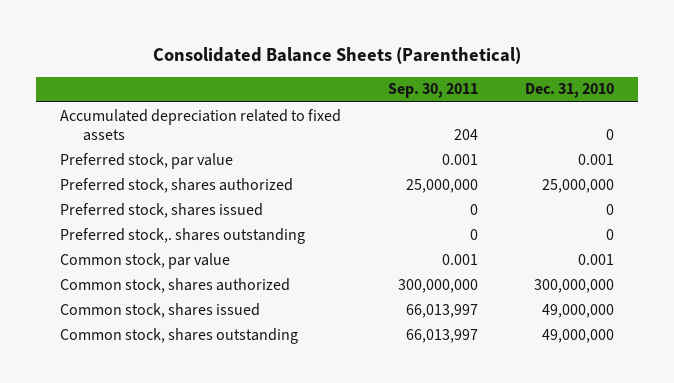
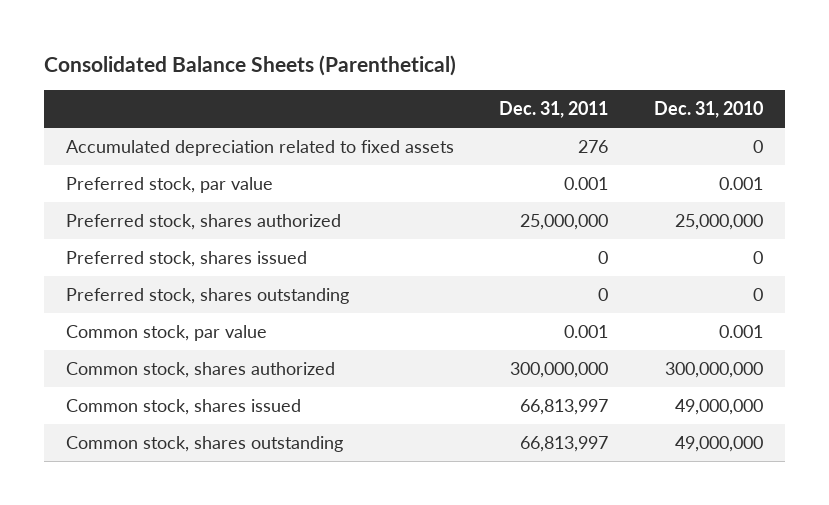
- | Sep. 30, 2011 | Dec. 31, 2010
+ | Dec. 31, 2011 | Dec. 31, 2010
- Preferred stock,. shares outstanding | 0 | 0
+ Preferred stock, shares outstanding | 0 | 0

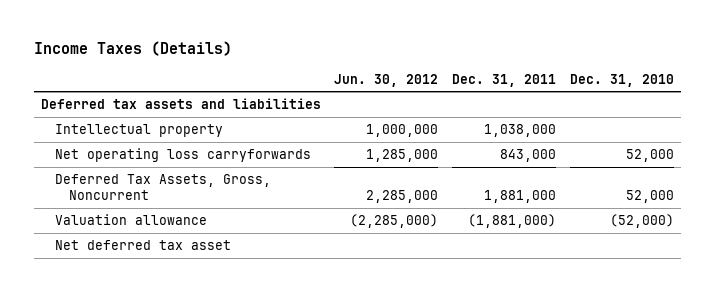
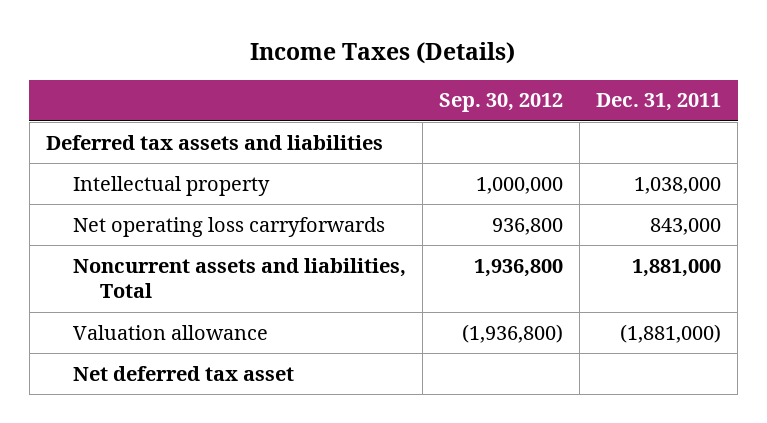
- | Jun. 30, 2012 | Dec. 31, 2011 | Dec. 31, 2010
+ | Sep. 30, 2012 | Dec. 31, 2011
- Deferred Tax Assets, Gross, Noncurrent | 2,285,000 | 1,881,000 | 52,000
+ Noncurrent assets and liabilities, Total | 1,936,800 | 1,881,000

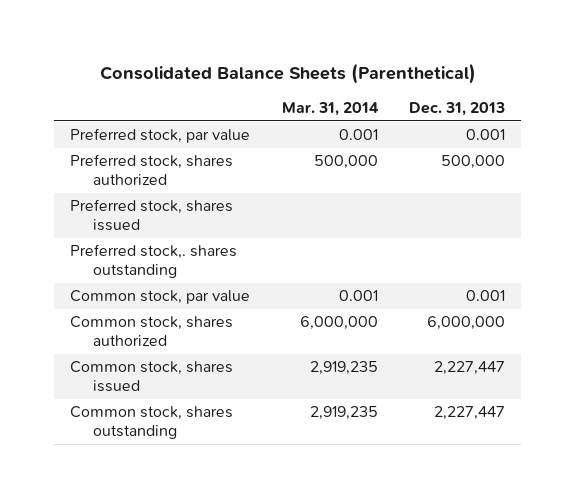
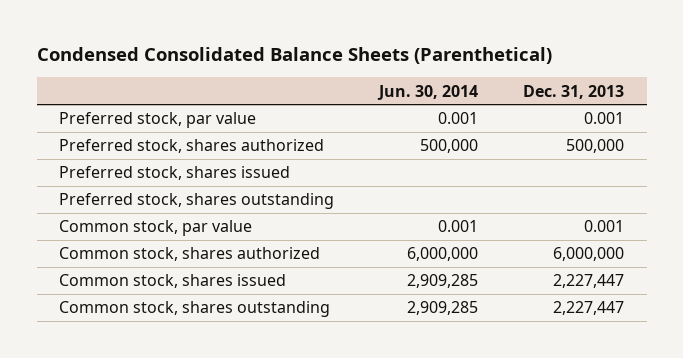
- Consolidated Balance Sheets (Parenthetical)
+ Condensed Consolidated Balance Sheets (Parenthetical)
- | Mar. 31, 2014 | Dec. 31, 2013
+ | Jun. 30, 2014 | Dec. 31, 2013
- Preferred stock,. shares outstanding
+ Preferred stock, shares outstanding

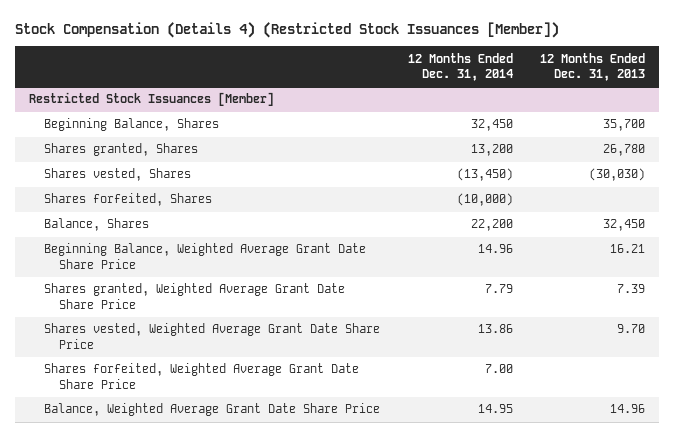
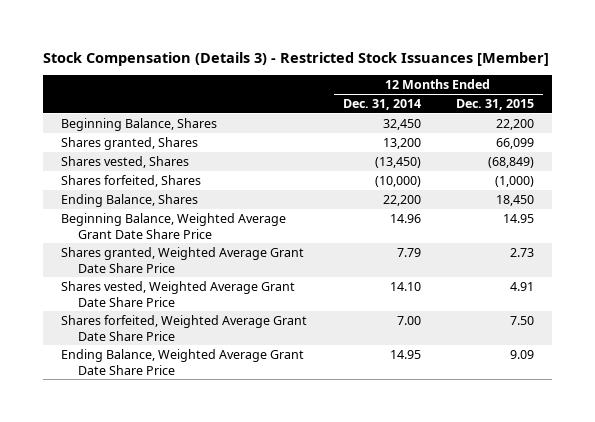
- Stock Compensation (Details 4) (Restricted Stock Issuances [Member])
+ Stock Compensation (Details 3) - Restricted Stock Issuances [Member]
- | 12 Months Ended Dec. 31, 2014 | 12 Months Ended Dec. 31, 2013
+ | 12 Months Ended Dec. 31, 2014 | 12 Months Ended Dec. 31, 2015
- Restricted Stock Issuances [Member]
- Balance, Shares | 22,200 | 32,450
+ Ending Balance, Shares | 22,200 | 18,450
- Shares vested, Weighted Average Grant Date Share Price | 13.86 | 9.70
+ Shares vested, Weighted Average Grant Date Share Price | 14.10 | 4.91
- Balance, Weighted Average Grant Date Share Price | 14.95 | 14.96
+ Ending Balance, Weighted Average Grant Date Share Price | 14.95 | 9.09

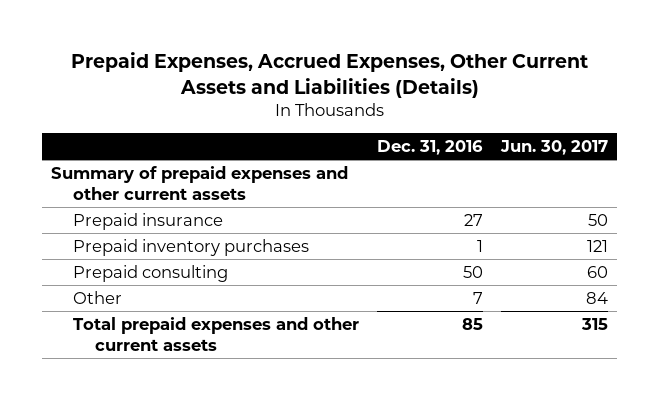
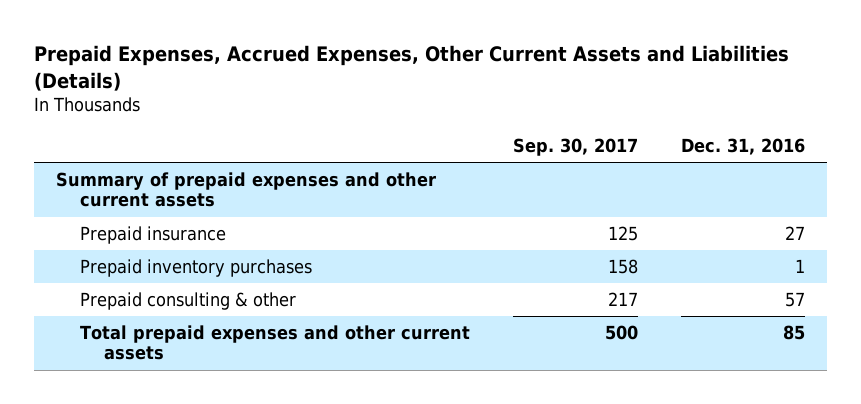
- | Dec. 31, 2016 | Jun. 30, 2017
+ | Sep. 30, 2017 | Dec. 31, 2016
- Prepaid consulting | 50 | 60
- Other | 7 | 84
+ Prepaid consulting & other | 217 | 57

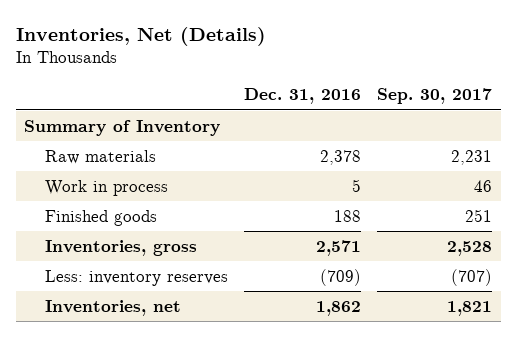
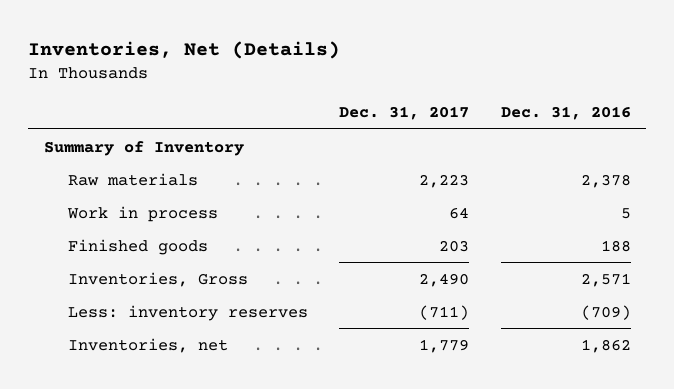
- | Dec. 31, 2016 | Sep. 30, 2017
+ | Dec. 31, 2017 | Dec. 31, 2016
- Inventories, gross | 2,571 | 2,528
+ Inventories, Gross | 2,490 | 2,571

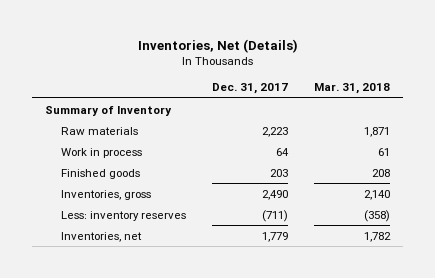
- | Dec. 31, 2017 | Dec. 31, 2016
+ | Dec. 31, 2017 | Mar. 31, 2018
- Inventories, Gross | 2,490 | 2,571
+ Inventories, gross | 2,490 | 2,140

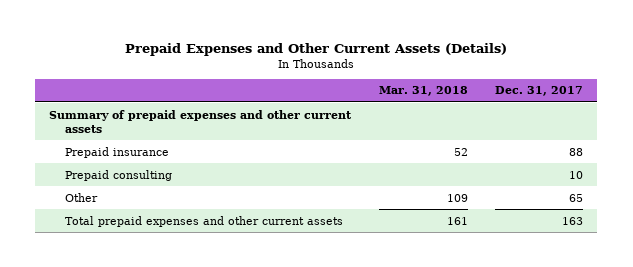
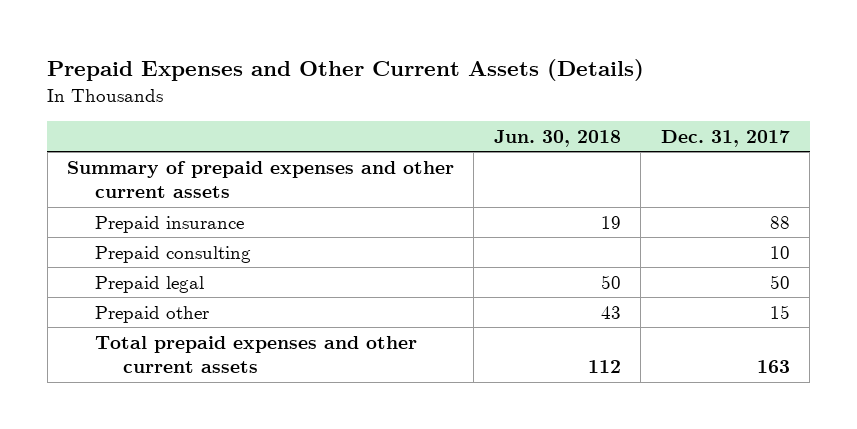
- | Mar. 31, 2018 | Dec. 31, 2017
+ | Jun. 30, 2018 | Dec. 31, 2017
- Other | 109 | 65
+ Prepaid legal | 50 | 50
+ Prepaid other | 43 | 15

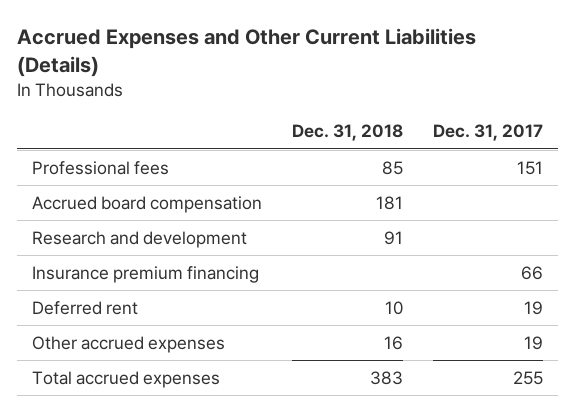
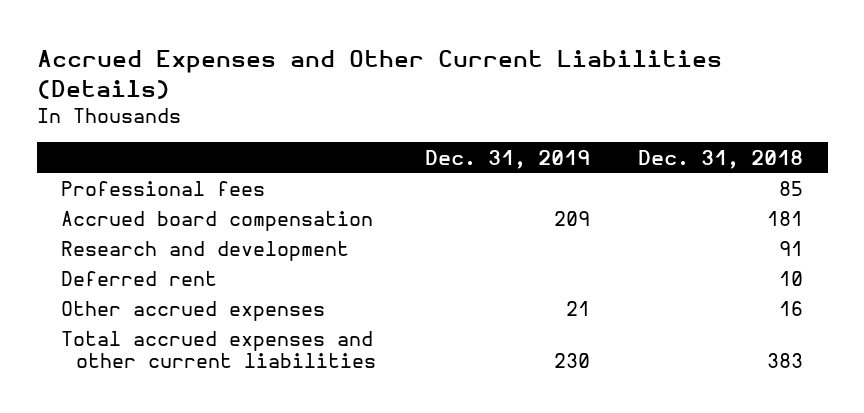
- | Dec. 31, 2018 | Dec. 31, 2017
+ | Dec. 31, 2019 | Dec. 31, 2018
- Insurance premium financing | | 66
- Total accrued expenses | 383 | 255
+ Total accrued expenses and other current liabilities | 230 | 383

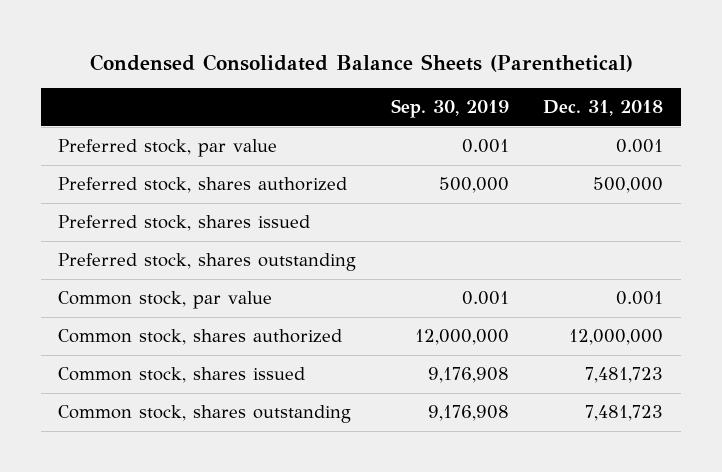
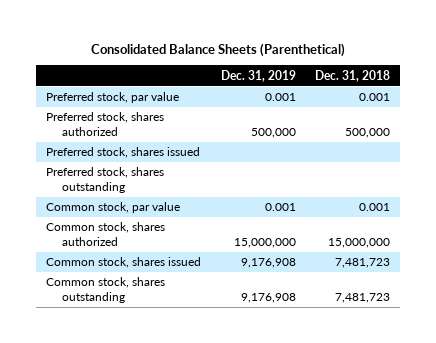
- Condensed Consolidated Balance Sheets (Parenthetical)
+ Consolidated Balance Sheets (Parenthetical)
- | Sep. 30, 2019 | Dec. 31, 2018
+ | Dec. 31, 2019 | Dec. 31, 2018
- Common stock, shares authorized | 12,000,000 | 12,000,000
+ Common stock, shares authorized | 15,000,000 | 15,000,000

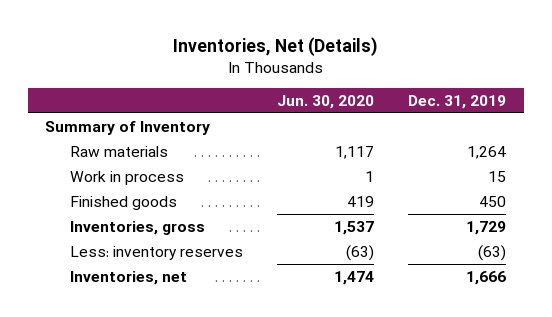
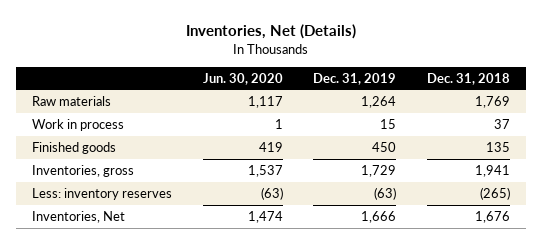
- | Jun. 30, 2020 | Dec. 31, 2019
+ | Jun. 30, 2020 | Dec. 31, 2019 | Dec. 31, 2018
- Summary of Inventory
- Inventories, net | 1,474 | 1,666
+ Inventories, Net | 1,474 | 1,666 | 1,676

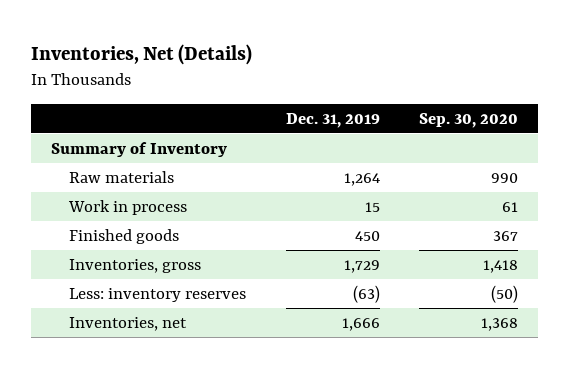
- | Jun. 30, 2020 | Dec. 31, 2019 | Dec. 31, 2018
+ | Dec. 31, 2019 | Sep. 30, 2020
+ Summary of Inventory
- Inventories, Net | 1,474 | 1,666 | 1,676
+ Inventories, net | 1,666 | 1,368

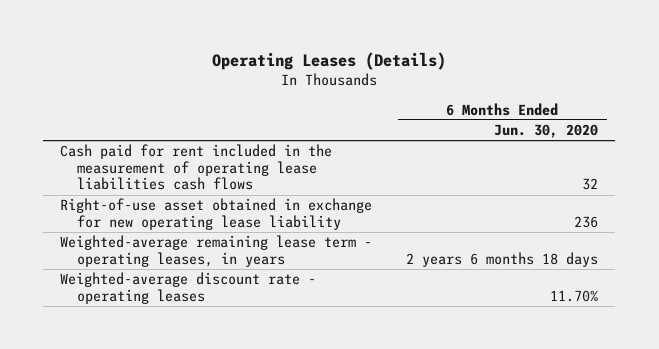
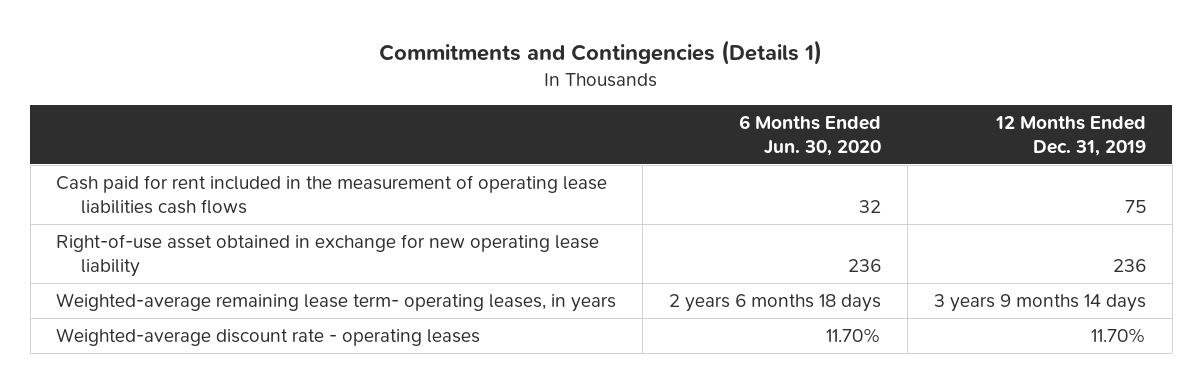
- Operating Leases (Details)
+ Commitments and Contingencies (Details 1)
- | 6 Months Ended Jun. 30, 2020
+ | 6 Months Ended Jun. 30, 2020 | 12 Months Ended Dec. 31, 2019
- Weighted-average remaining lease term - operating leases, in years | 2 years 6 months 18 days
+ Weighted-average remaining lease term- operating leases, in years | 2 years 6 months 18 days | 3 years 9 months 14 days

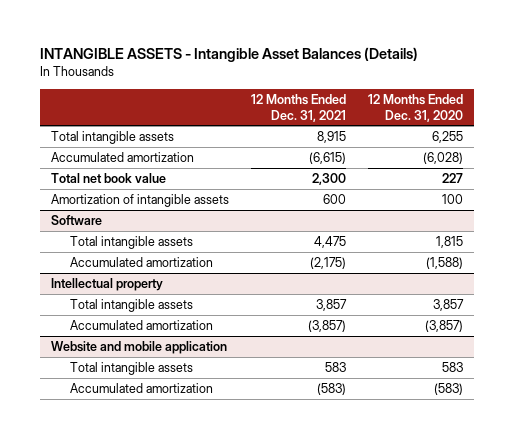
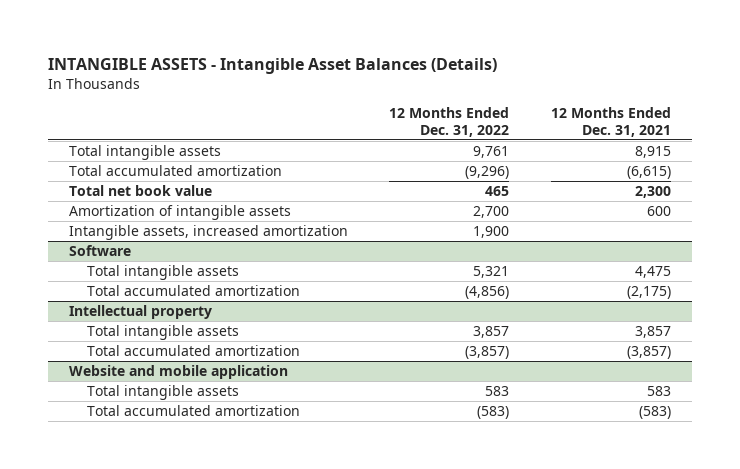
- | 12 Months Ended Dec. 31, 2021 | 12 Months Ended Dec. 31, 2020
+ | 12 Months Ended Dec. 31, 2022 | 12 Months Ended Dec. 31, 2021
- Accumulated amortization | (6,615) | (6,028)
+ Total accumulated amortization | (9,296) | (6,615)
+ Intangible assets, increased amortization | 1,900 |
@ Software
- Accumulated amortization | (2,175) | (1,588)
+ Total accumulated amortization | (4,856) | (2,175)
@ Intellectual property
- Accumulated amortization | (3,857) | (3,857)
+ Total accumulated amortization | (3,857) | (3,857)
@ Website and mobile application
- Accumulated amortization | (583) | (583)
+ Total accumulated amortization | (583) | (583)

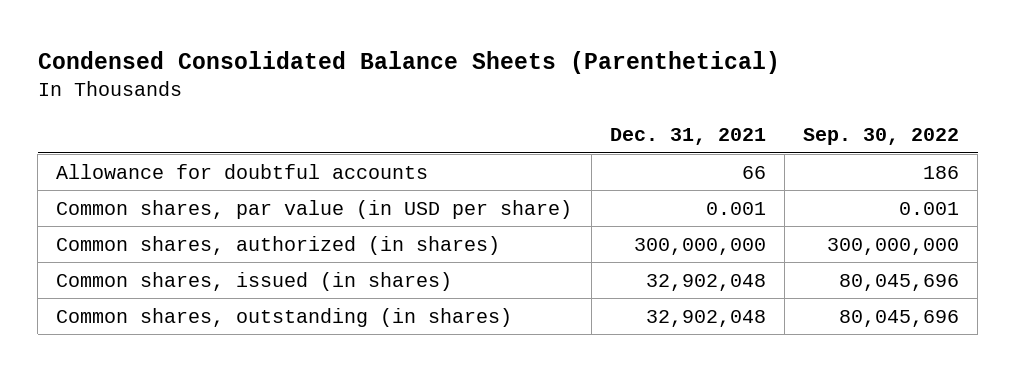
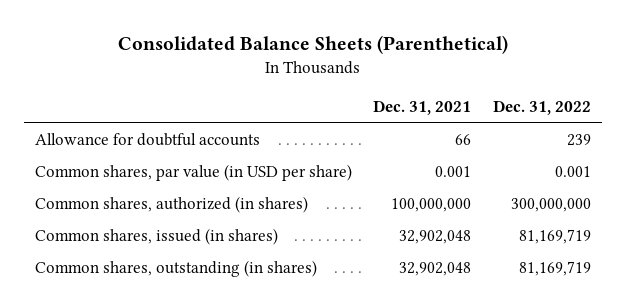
- Condensed Consolidated Balance Sheets (Parenthetical)
+ Consolidated Balance Sheets (Parenthetical)
- | Dec. 31, 2021 | Sep. 30, 2022
+ | Dec. 31, 2021 | Dec. 31, 2022
- Common shares, authorized (in shares) | 300,000,000 | 300,000,000
+ Common shares, authorized (in shares) | 100,000,000 | 300,000,000

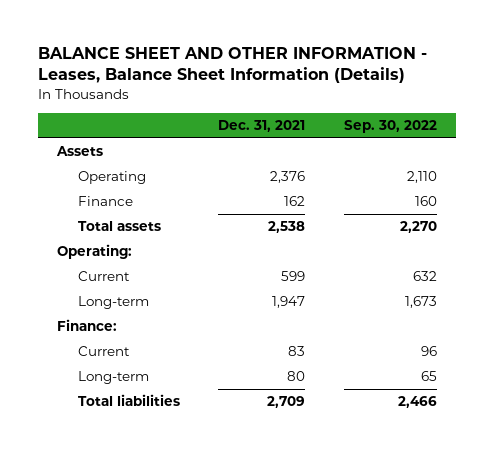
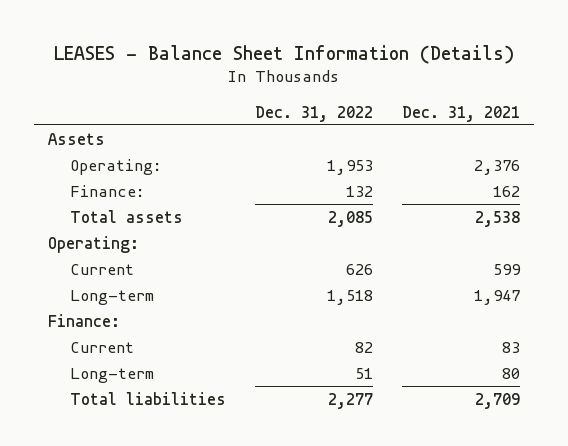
- BALANCE SHEET AND OTHER INFORMATION - Leases, Balance Sheet Information (Details)
+ LEASES - Balance Sheet Information (Details)
- | Dec. 31, 2021 | Sep. 30, 2022
+ | Dec. 31, 2022 | Dec. 31, 2021
- Operating | 2,376 | 2,110
- Finance | 162 | 160
+ Operating: | 1,953 | 2,376
+ Finance: | 132 | 162

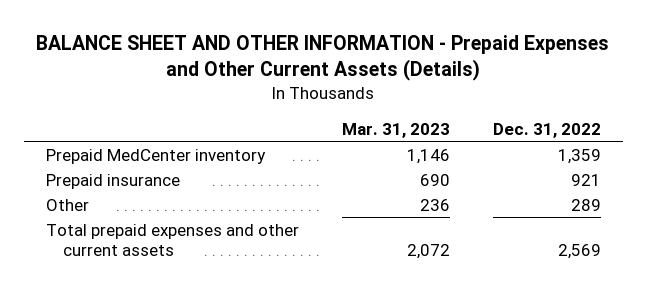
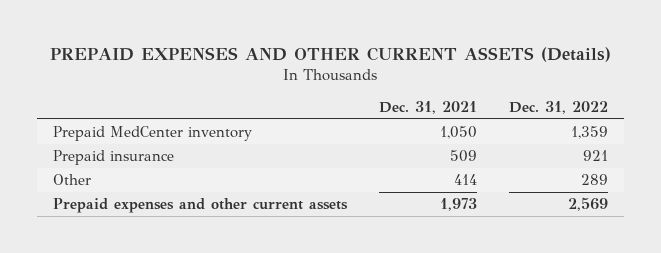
- BALANCE SHEET AND OTHER INFORMATION - Prepaid Expenses and Other Current Assets (Details)
+ PREPAID EXPENSES AND OTHER CURRENT ASSETS (Details)
- | Mar. 31, 2023 | Dec. 31, 2022
+ | Dec. 31, 2021 | Dec. 31, 2022
- Total prepaid expenses and other current assets | 2,072 | 2,569
+ Prepaid expenses and other current assets | 1,973 | 2,569

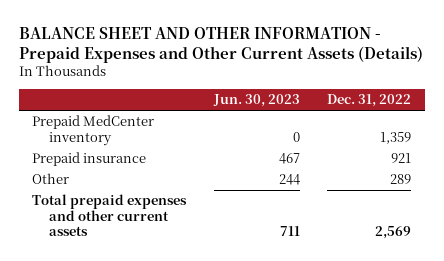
- PREPAID EXPENSES AND OTHER CURRENT ASSETS (Details)
+ BALANCE SHEET AND OTHER INFORMATION - Prepaid Expenses and Other Current Assets (Details)
- | Dec. 31, 2021 | Dec. 31, 2022
+ | Jun. 30, 2023 | Dec. 31, 2022
- Prepaid expenses and other current assets | 1,973 | 2,569
+ Total prepaid expenses and other current assets | 711 | 2,569

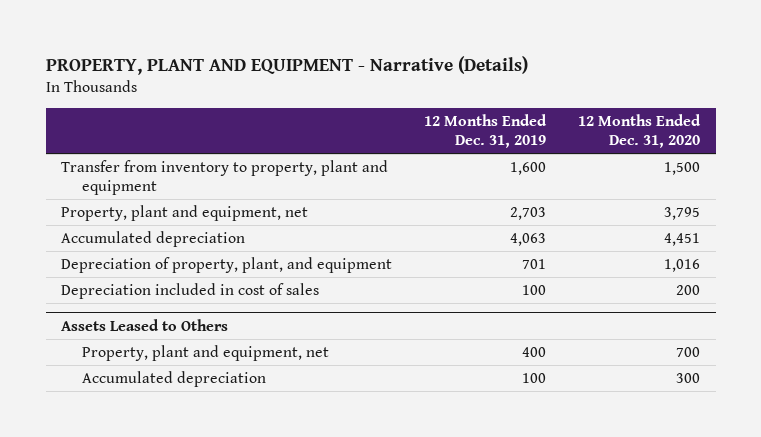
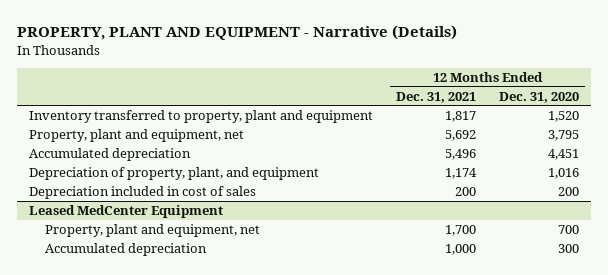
- | 12 Months Ended Dec. 31, 2019 | 12 Months Ended Dec. 31, 2020
+ | 12 Months Ended Dec. 31, 2021 | 12 Months Ended Dec. 31, 2020
- Transfer from inventory to property, plant and equipment | 1,600 | 1,500
+ Inventory transferred to property, plant and equipment | 1,817 | 1,520
- Assets Leased to Others
+ Leased MedCenter Equipment

